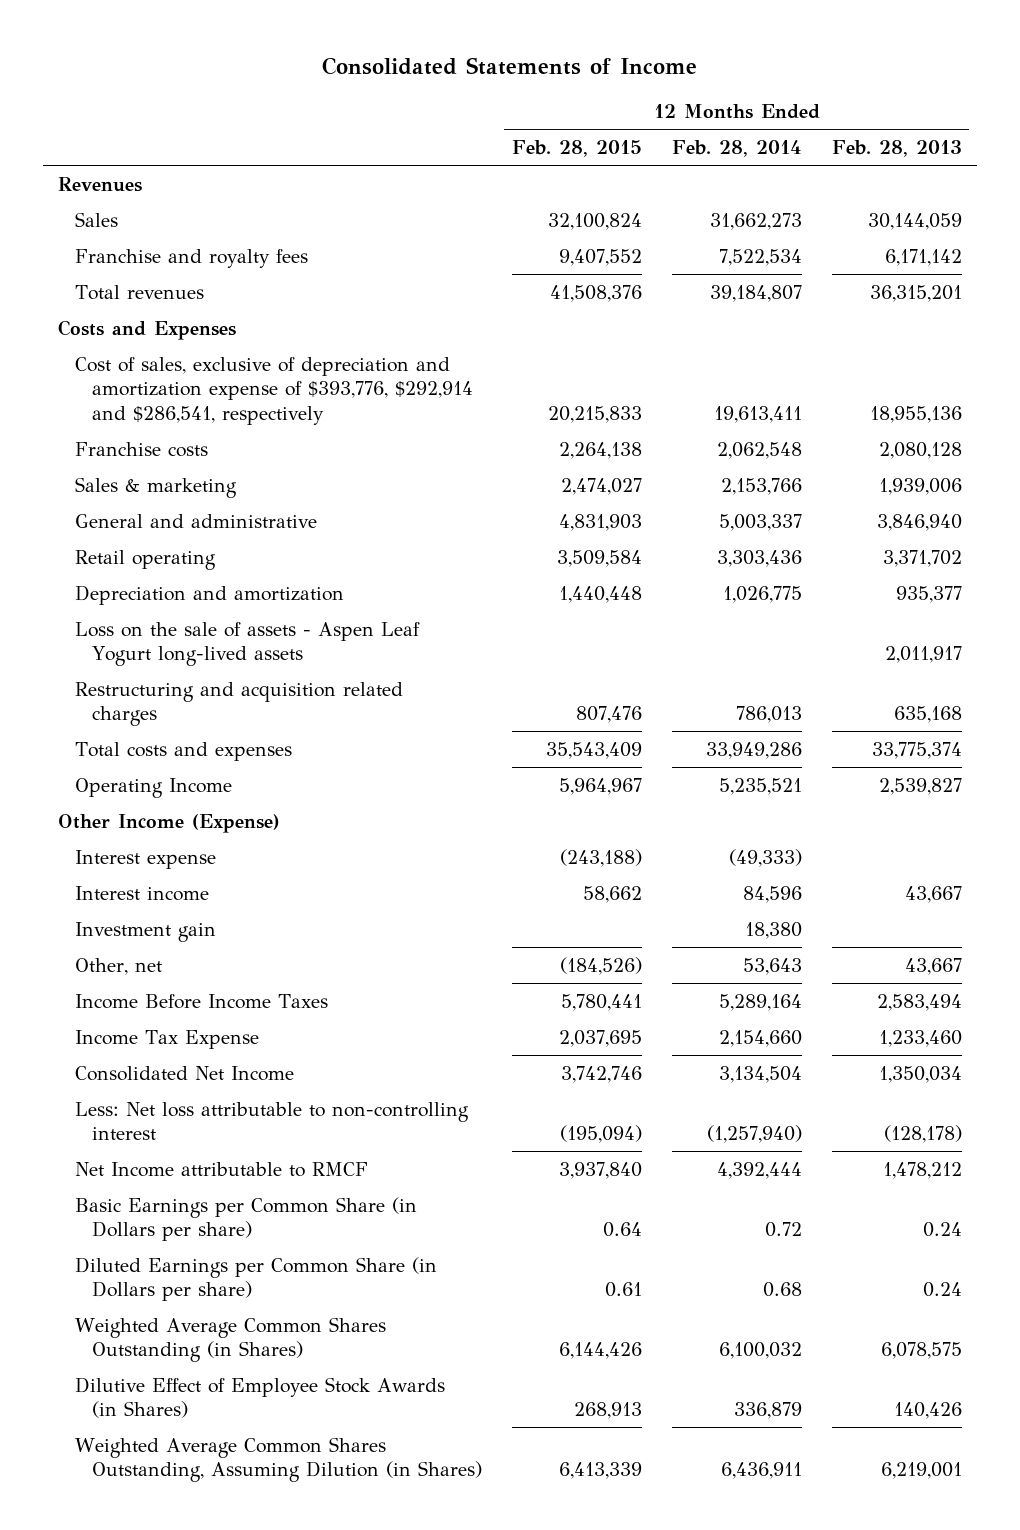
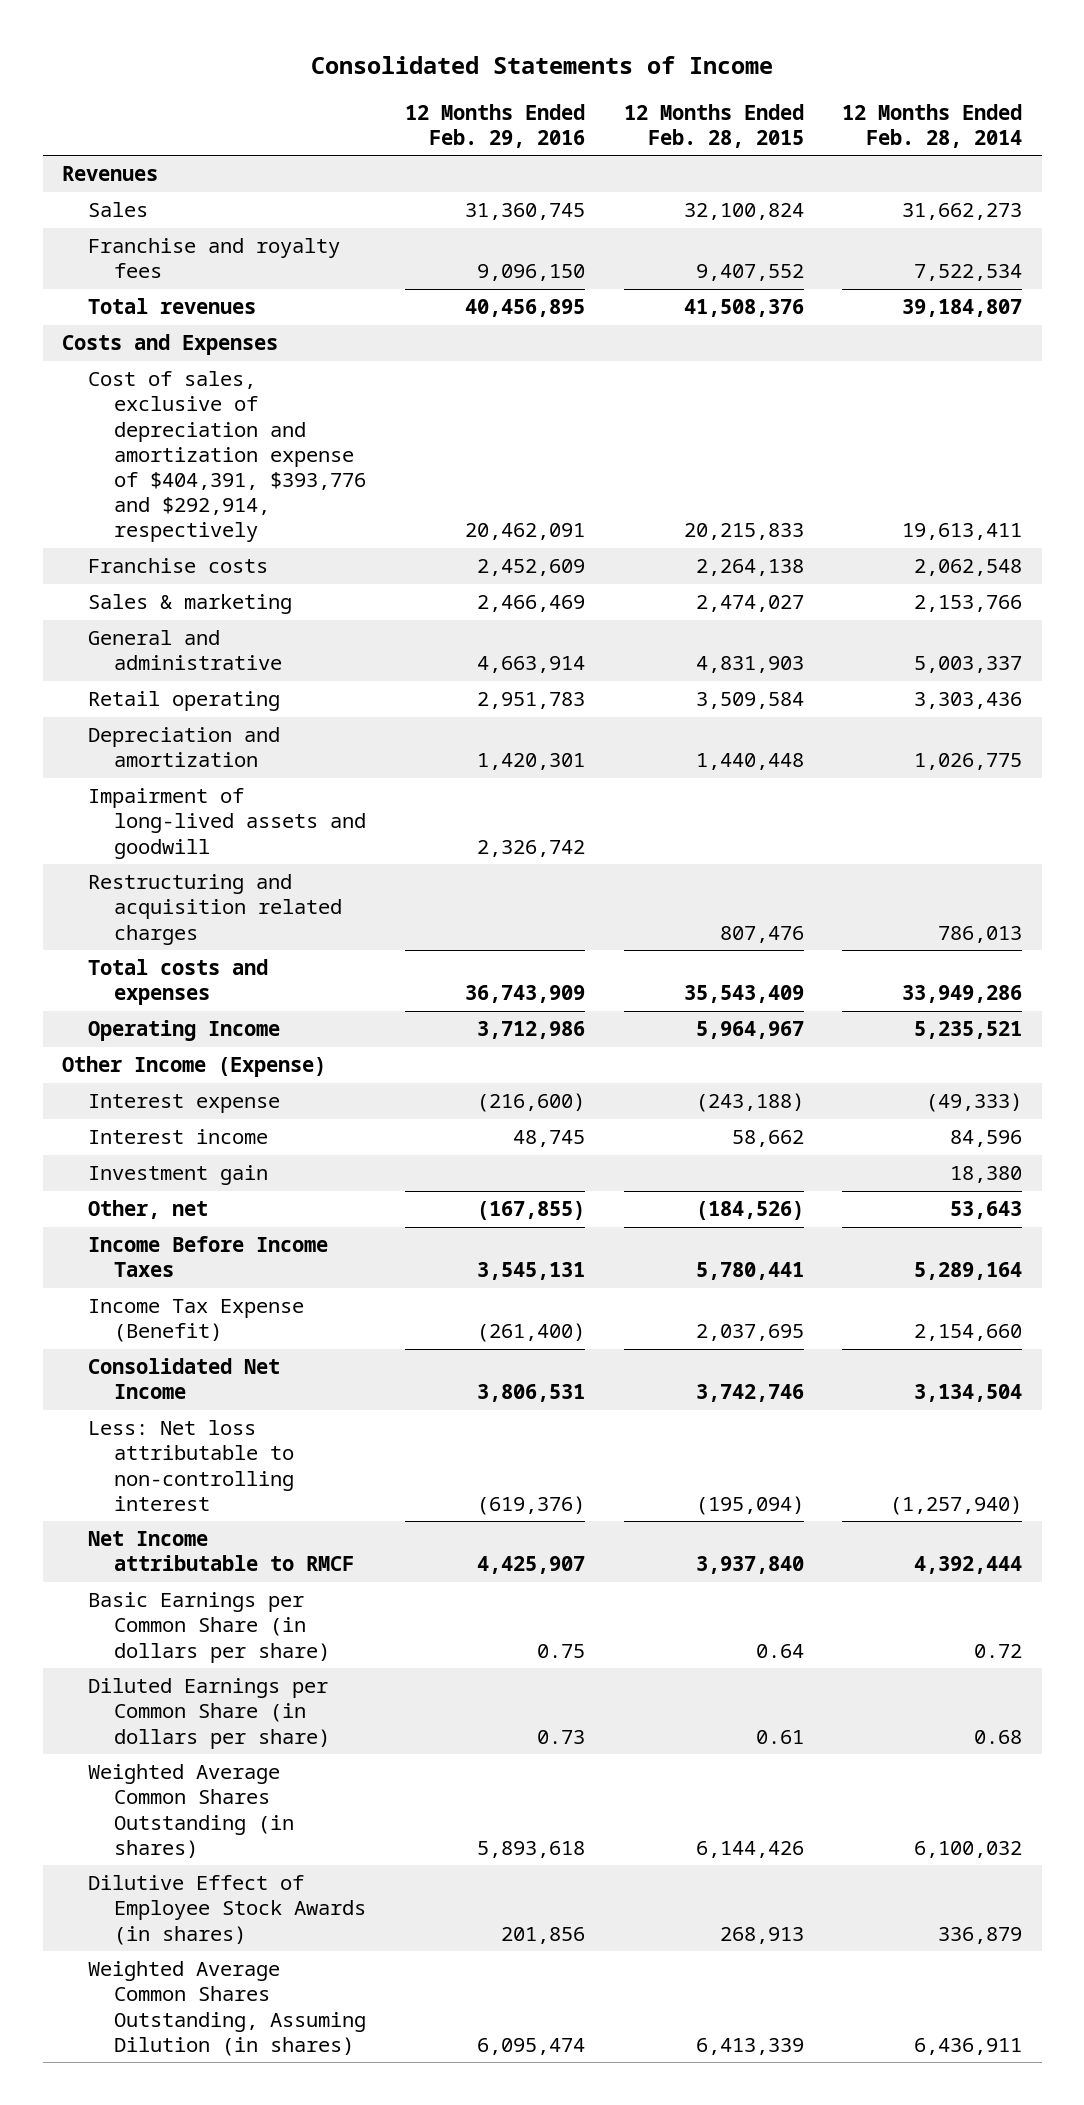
- | 12 Months Ended Feb. 28, 2015 | 12 Months Ended Feb. 28, 2014 | 12 Months Ended Feb. 28, 2013
+ | 12 Months Ended Feb. 29, 2016 | 12 Months Ended Feb. 28, 2015 | 12 Months Ended Feb. 28, 2014
- Cost of sales, exclusive of depreciation and amortization expense of $393,776, $292,914 and $286,541, respectively | 20,215,833 | 19,613,411 | 18,955,136
+ Cost of sales, exclusive of depreciation and amortization expense of $404,391, $393,776 and $292,914, respectively | 20,462,091 | 20,215,833 | 19,613,411
- Loss on the sale of assets - Aspen Leaf Yogurt long-lived assets | | | 2,011,917
+ Impairment of long-lived assets and goodwill | 2,326,742 | |
- Income Tax Expense | 2,037,695 | 2,154,660 | 1,233,460
+ Income Tax Expense (Benefit) | (261,400) | 2,037,695 | 2,154,660
- Basic Earnings per Common Share (in Dollars per share) | 0.64 | 0.72 | 0.24
- Diluted Earnings per Common Share (in Dollars per share) | 0.61 | 0.68 | 0.24
- Weighted Average Common Shares Outstanding (in Shares) | 6,144,426 | 6,100,032 | 6,078,575
- Dilutive Effect of Employee Stock Awards (in Shares) | 268,913 | 336,879 | 140,426
- Weighted Average Common Shares Outstanding, Assuming Dilution (in Shares) | 6,413,339 | 6,436,911 | 6,219,001
+ Basic Earnings per Common Share (in dollars per share) | 0.75 | 0.64 | 0.72
+ Diluted Earnings per Common Share (in dollars per share) | 0.73 | 0.61 | 0.68
+ Weighted Average Common Shares Outstanding (in shares) | 5,893,618 | 6,144,426 | 6,100,032
+ Dilutive Effect of Employee Stock Awards (in shares) | 201,856 | 268,913 | 336,879
+ Weighted Average Common Shares Outstanding, Assuming Dilution (in shares) | 6,095,474 | 6,413,339 | 6,436,911

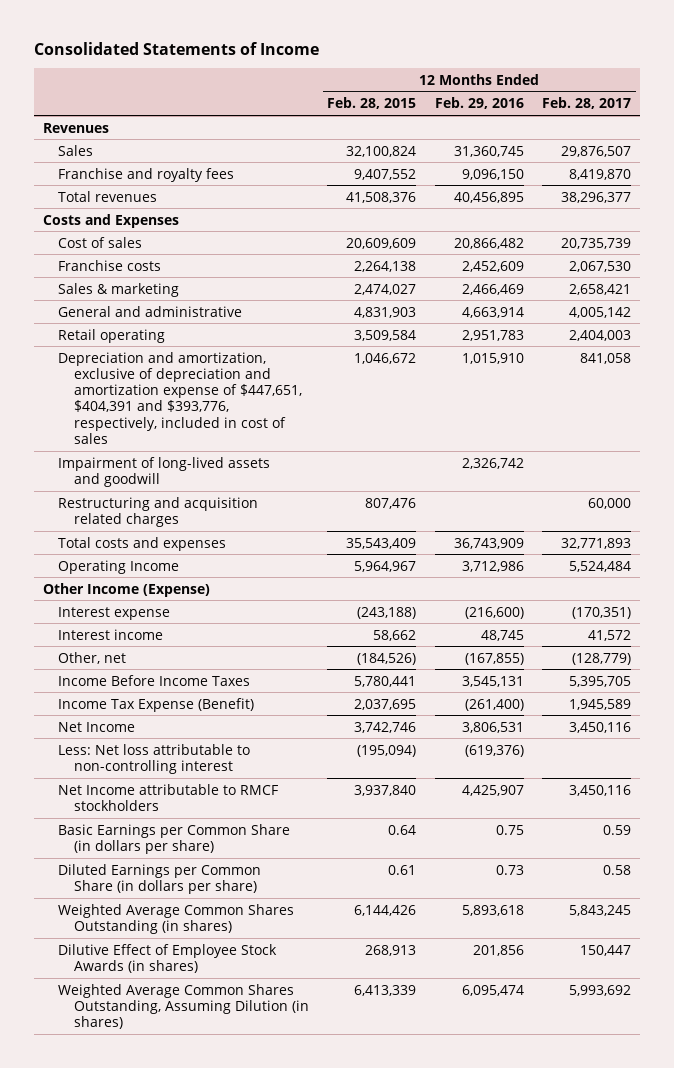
- | 12 Months Ended Feb. 29, 2016 | 12 Months Ended Feb. 28, 2015 | 12 Months Ended Feb. 28, 2014
+ | 12 Months Ended Feb. 28, 2015 | 12 Months Ended Feb. 29, 2016 | 12 Months Ended Feb. 28, 2017
- Cost of sales, exclusive of depreciation and amortization expense of $404,391, $393,776 and $292,914, respectively | 20,462,091 | 20,215,833 | 19,613,411
+ Cost of sales | 20,609,609 | 20,866,482 | 20,735,739
- Depreciation and amortization | 1,420,301 | 1,440,448 | 1,026,775
+ Depreciation and amortization, exclusive of depreciation and amortization expense of $447,651, $404,391 and $393,776, respectively, included in cost of sales | 1,046,672 | 1,015,910 | 841,058
- Investment gain | | | 18,380
- Consolidated Net Income | 3,806,531 | 3,742,746 | 3,134,504
+ Net Income | 3,742,746 | 3,806,531 | 3,450,116
- Net Income attributable to RMCF | 4,425,907 | 3,937,840 | 4,392,444
+ Net Income attributable to RMCF stockholders | 3,937,840 | 4,425,907 | 3,450,116

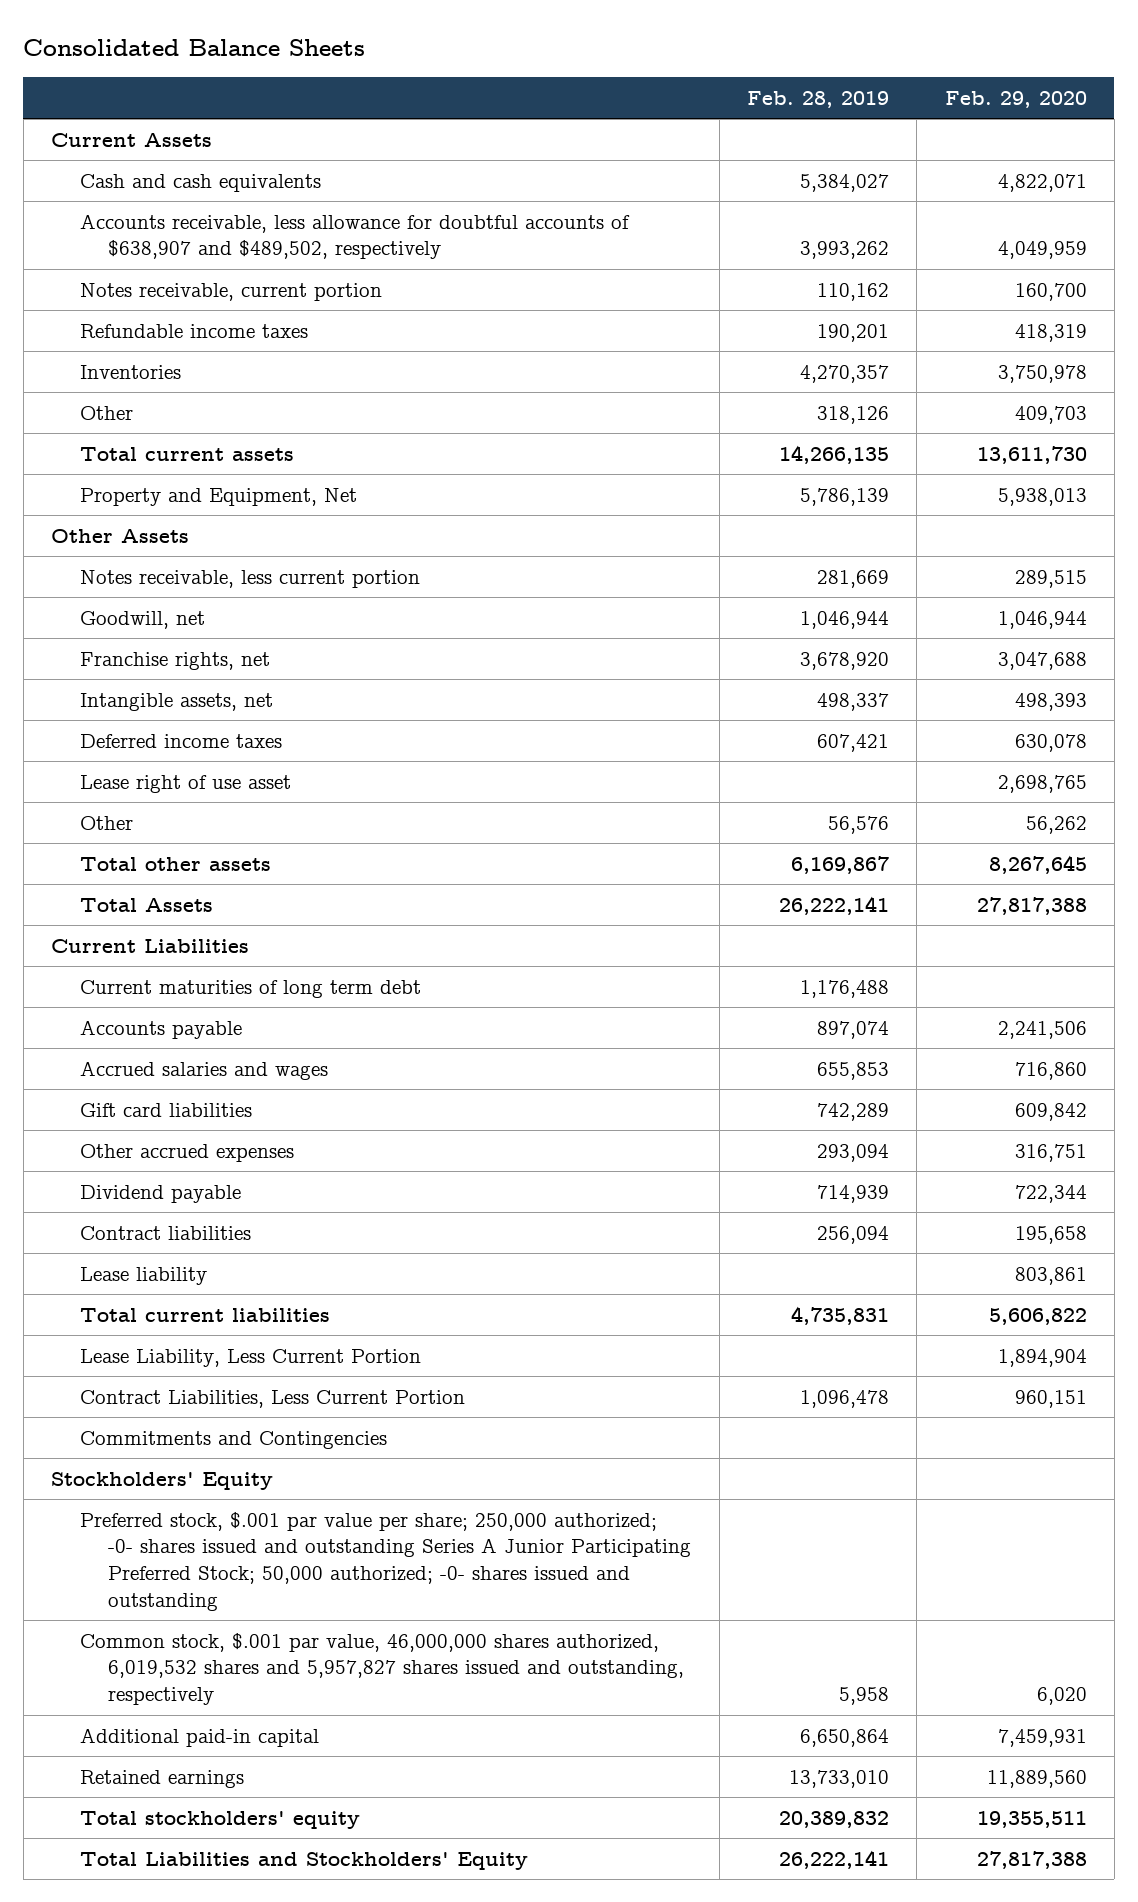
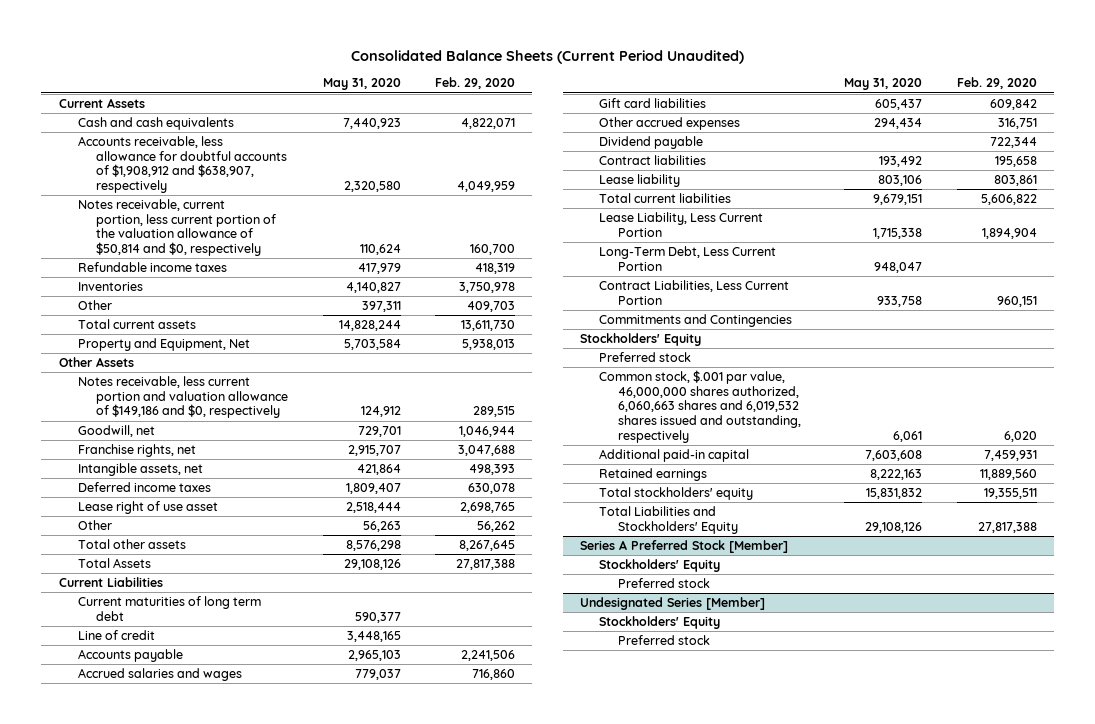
- Consolidated Balance Sheets
+ Consolidated Balance Sheets (Current Period Unaudited)
- | Feb. 28, 2019 | Feb. 29, 2020
+ | May 31, 2020 | Feb. 29, 2020
- Accounts receivable, less allowance for doubtful accounts of $638,907 and $489,502, respectively | 3,993,262 | 4,049,959
- Notes receivable, current portion | 110,162 | 160,700
+ Accounts receivable, less allowance for doubtful accounts of $1,908,912 and $638,907, respectively | 2,320,580 | 4,049,959
+ Notes receivable, current portion, less current portion of the valuation allowance of $50,814 and $0, respectively | 110,624 | 160,700
- Notes receivable, less current portion | 281,669 | 289,515
+ Notes receivable, less current portion and valuation allowance of $149,186 and $0, respectively | 124,912 | 289,515
+ Line of credit | 3,448,165 |
+ Long-Term Debt, Less Current Portion | 948,047 |
- Preferred stock, $.001 par value per share; 250,000 authorized; -0- shares issued and outstanding Series A Junior Participating Preferred Stock; 50,000 authorized; -0- shares issued and outstanding
- Common stock, $.001 par value, 46,000,000 shares authorized, 6,019,532 shares and 5,957,827 shares issued and outstanding, respectively | 5,958 | 6,020
+ Preferred stock
+ Common stock, $.001 par value, 46,000,000 shares authorized, 6,060,663 shares and 6,019,532 shares issued and outstanding, respectively | 6,061 | 6,020
+ Series A Preferred Stock [Member]
+ Stockholders' Equity
+ Preferred stock
+ Undesignated Series [Member]
+ Stockholders' Equity
+ Preferred stock

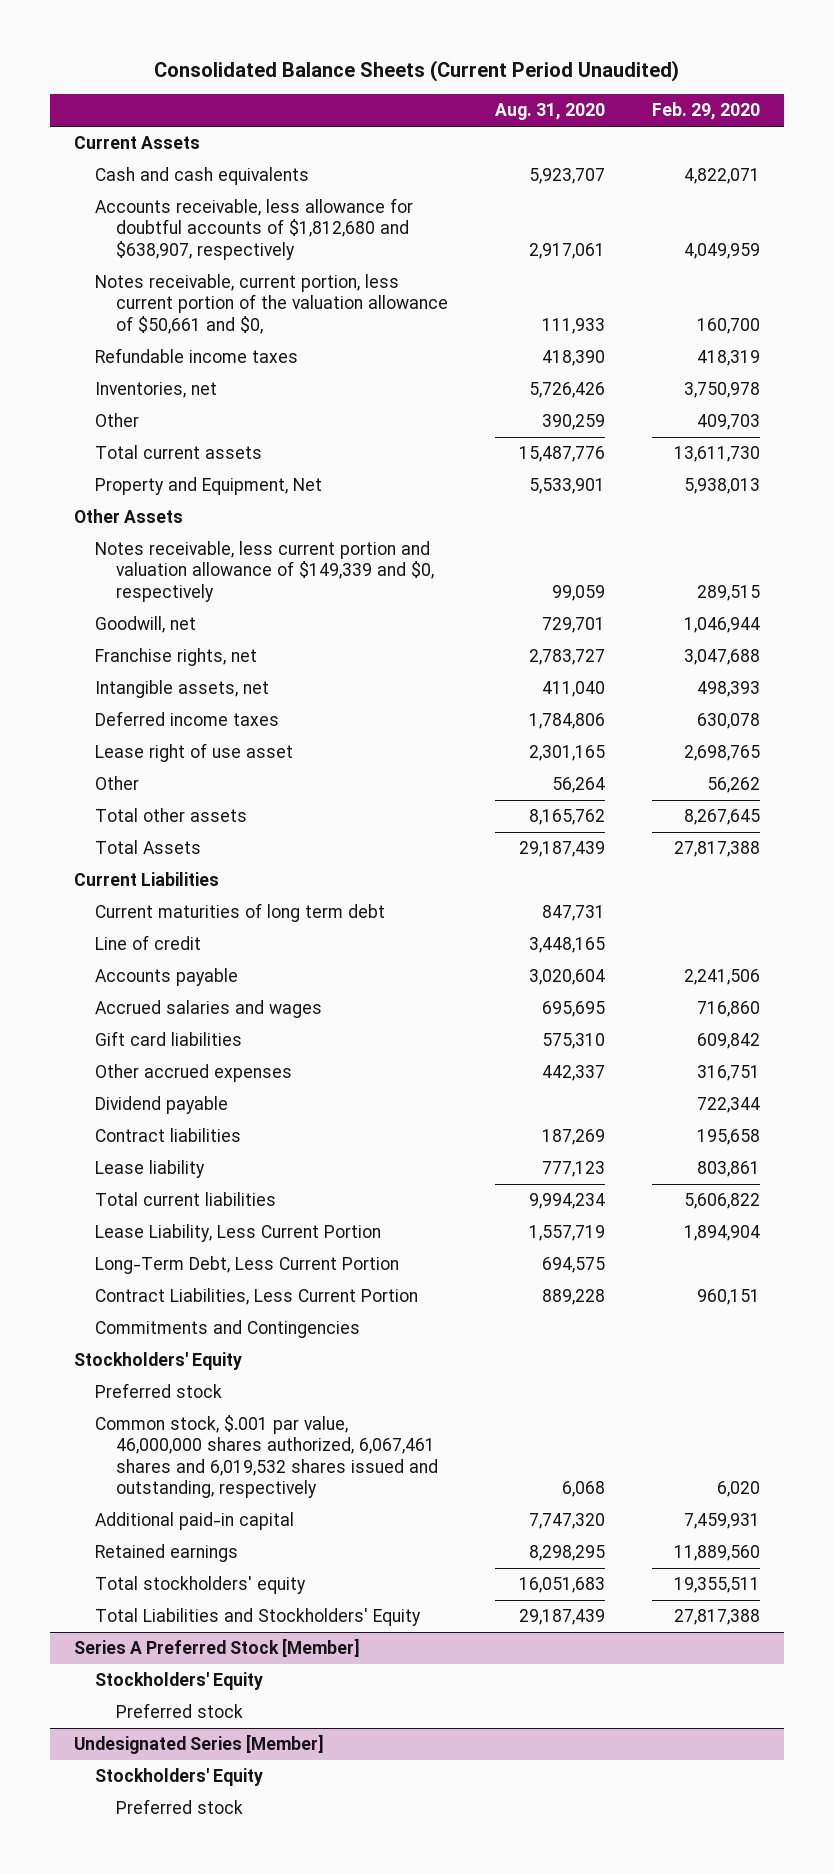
- | May 31, 2020 | Feb. 29, 2020
+ | Aug. 31, 2020 | Feb. 29, 2020
- Accounts receivable, less allowance for doubtful accounts of $1,908,912 and $638,907, respectively | 2,320,580 | 4,049,959
- Notes receivable, current portion, less current portion of the valuation allowance of $50,814 and $0, respectively | 110,624 | 160,700
+ Accounts receivable, less allowance for doubtful accounts of $1,812,680 and $638,907, respectively | 2,917,061 | 4,049,959
+ Notes receivable, current portion, less current portion of the valuation allowance of $50,661 and $0, | 111,933 | 160,700
- Inventories | 4,140,827 | 3,750,978
+ Inventories, net | 5,726,426 | 3,750,978
- Notes receivable, less current portion and valuation allowance of $149,186 and $0, respectively | 124,912 | 289,515
+ Notes receivable, less current portion and valuation allowance of $149,339 and $0, respectively | 99,059 | 289,515
- Common stock, $.001 par value, 46,000,000 shares authorized, 6,060,663 shares and 6,019,532 shares issued and outstanding, respectively | 6,061 | 6,020
+ Common stock, $.001 par value, 46,000,000 shares authorized, 6,067,461 shares and 6,019,532 shares issued and outstanding, respectively | 6,068 | 6,020

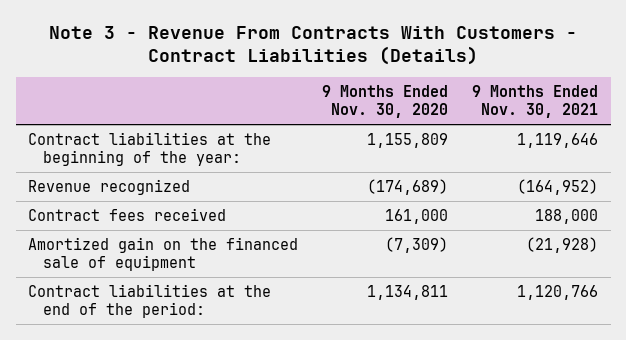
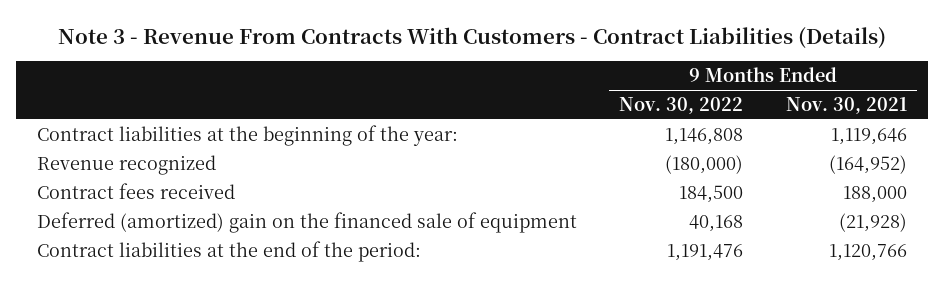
- | 9 Months Ended Nov. 30, 2020 | 9 Months Ended Nov. 30, 2021
+ | 9 Months Ended Nov. 30, 2022 | 9 Months Ended Nov. 30, 2021
- Amortized gain on the financed sale of equipment | (7,309) | (21,928)
+ Deferred (amortized) gain on the financed sale of equipment | 40,168 | (21,928)

